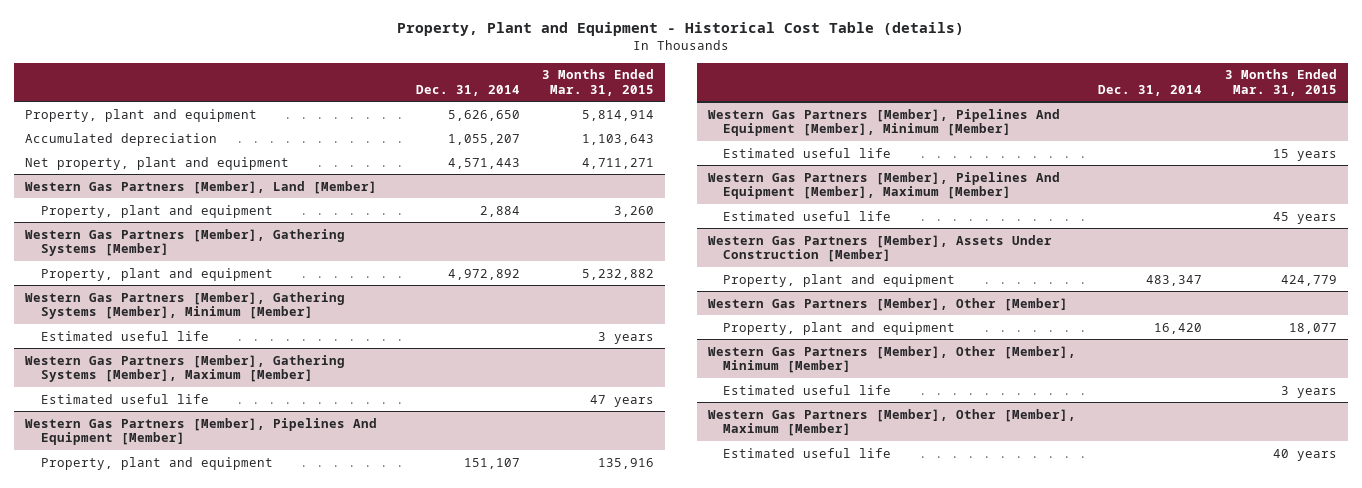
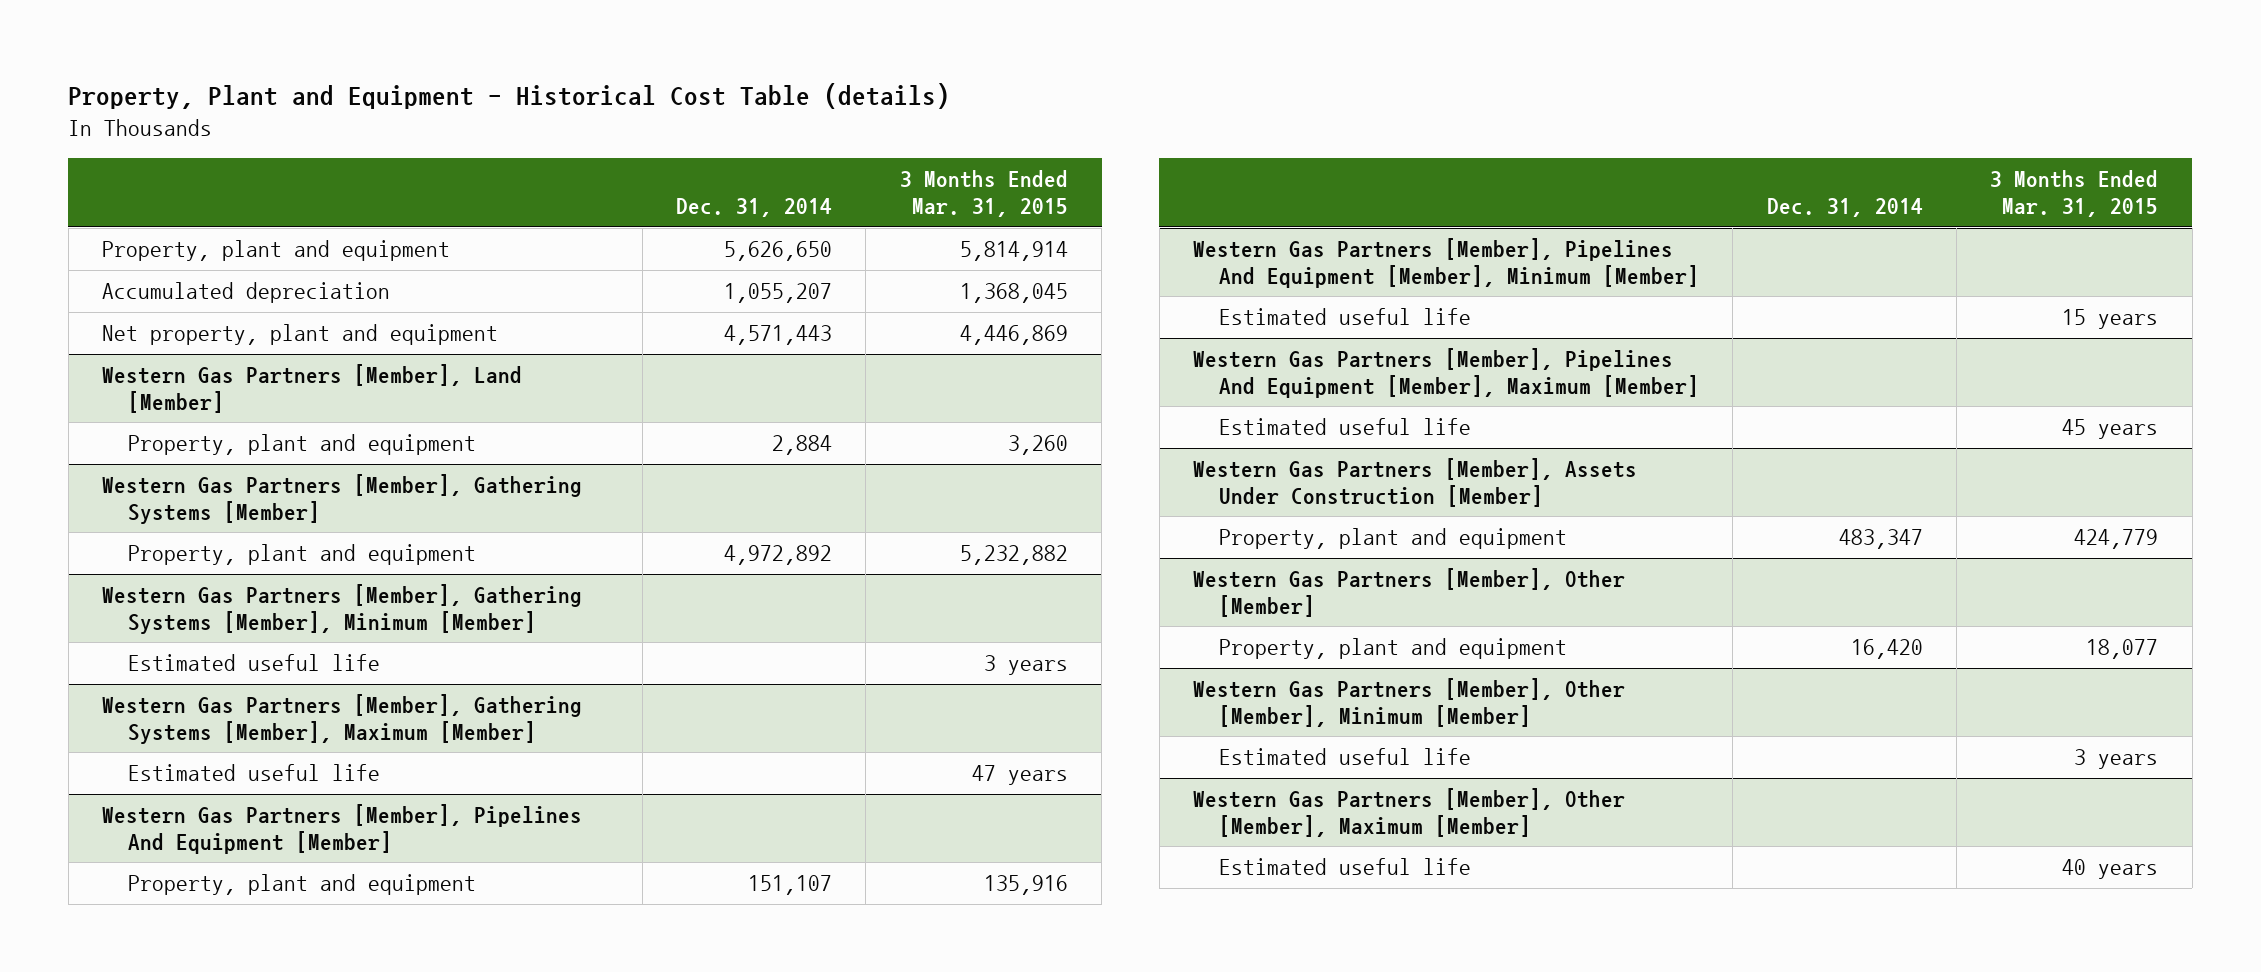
- Accumulated depreciation | 1,055,207 | 1,103,643
- Net property, plant and equipment | 4,571,443 | 4,711,271
+ Accumulated depreciation | 1,055,207 | 1,368,045
+ Net property, plant and equipment | 4,571,443 | 4,446,869

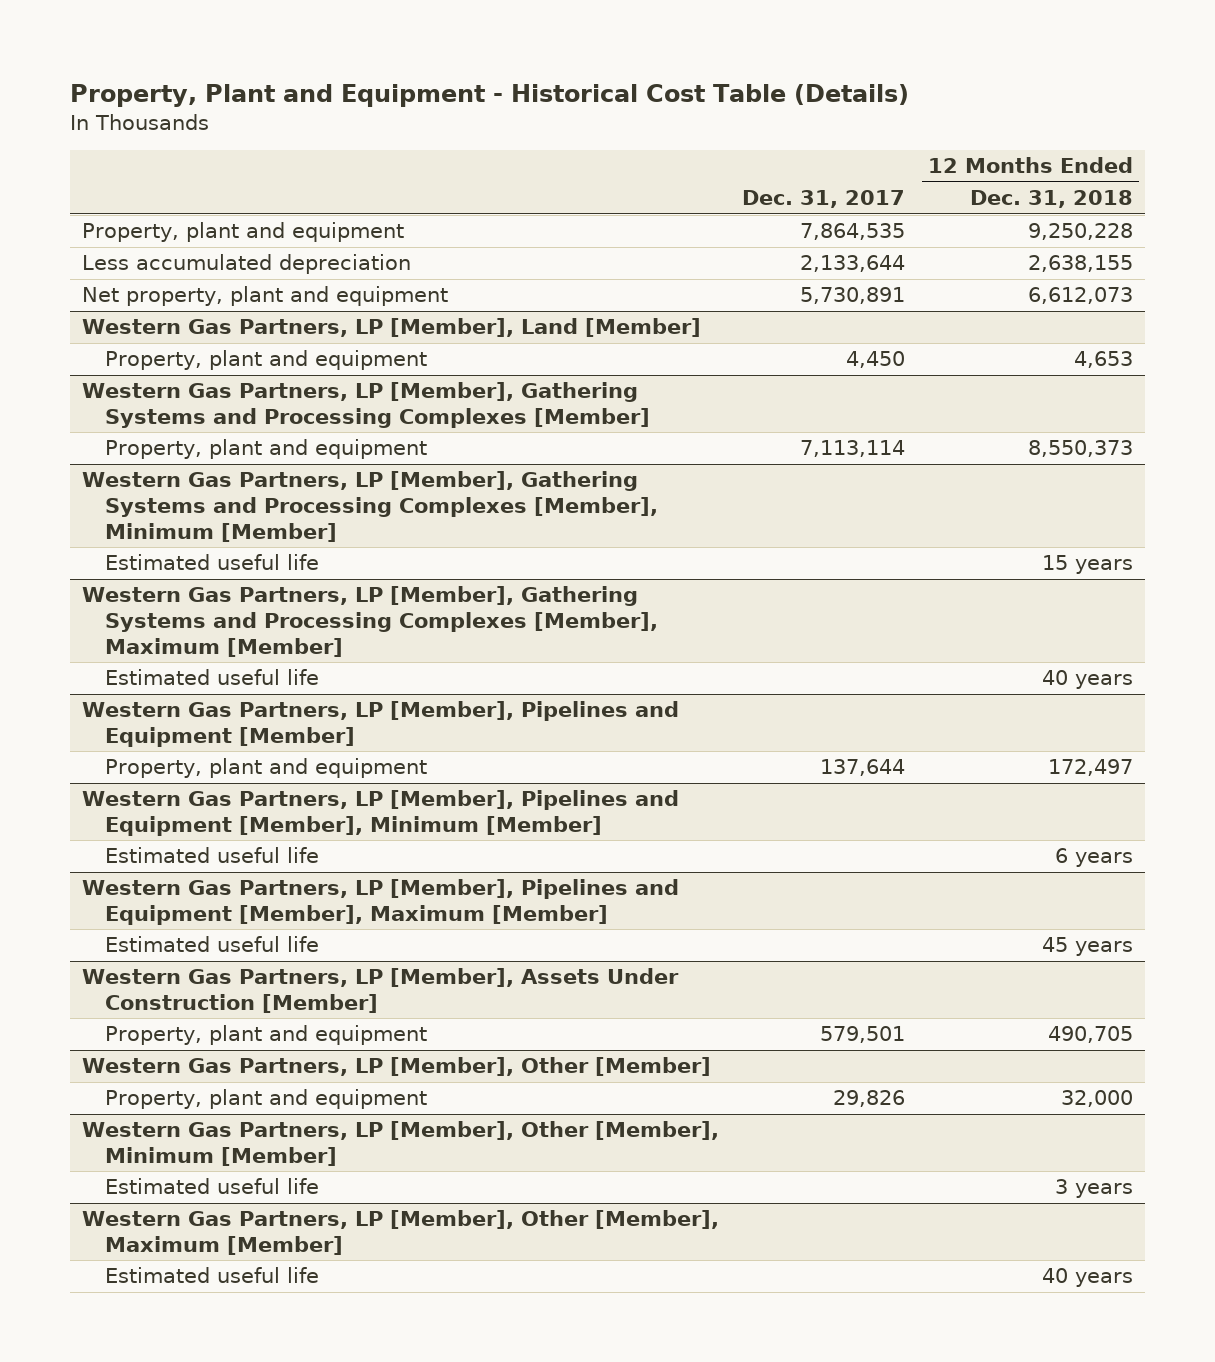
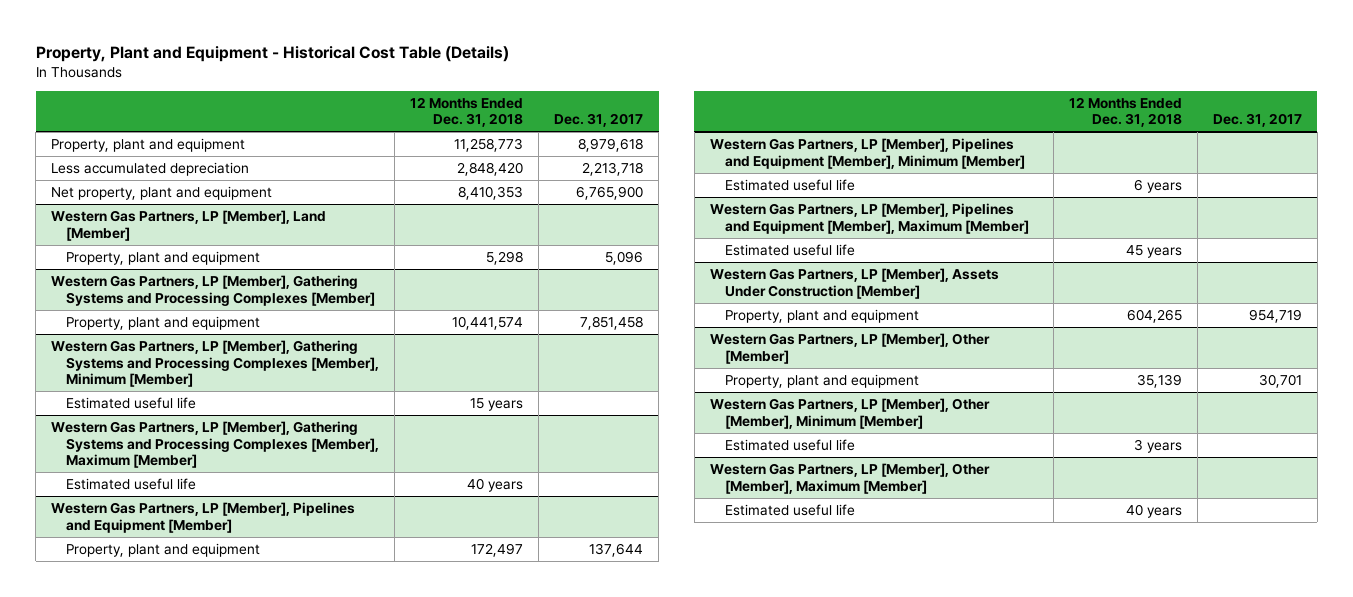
- | Dec. 31, 2017 | 12 Months Ended Dec. 31, 2018
+ | 12 Months Ended Dec. 31, 2018 | Dec. 31, 2017
- Property, plant and equipment | 7,864,535 | 9,250,228
- Less accumulated depreciation | 2,133,644 | 2,638,155
- Net property, plant and equipment | 5,730,891 | 6,612,073
+ Property, plant and equipment | 11,258,773 | 8,979,618
+ Less accumulated depreciation | 2,848,420 | 2,213,718
+ Net property, plant and equipment | 8,410,353 | 6,765,900
@ Western Gas Partners, LP [Member], Land [Member]
- Property, plant and equipment | 4,450 | 4,653
+ Property, plant and equipment | 5,298 | 5,096
@ Western Gas Partners, LP [Member], Gathering Systems and Processing Complexes [Member]
- Property, plant and equipment | 7,113,114 | 8,550,373
+ Property, plant and equipment | 10,441,574 | 7,851,458
@ Western Gas Partners, LP [Member], Assets Under Construction [Member]
- Property, plant and equipment | 579,501 | 490,705
+ Property, plant and equipment | 604,265 | 954,719
@ Western Gas Partners, LP [Member], Other [Member]
- Property, plant and equipment | 29,826 | 32,000
+ Property, plant and equipment | 35,139 | 30,701

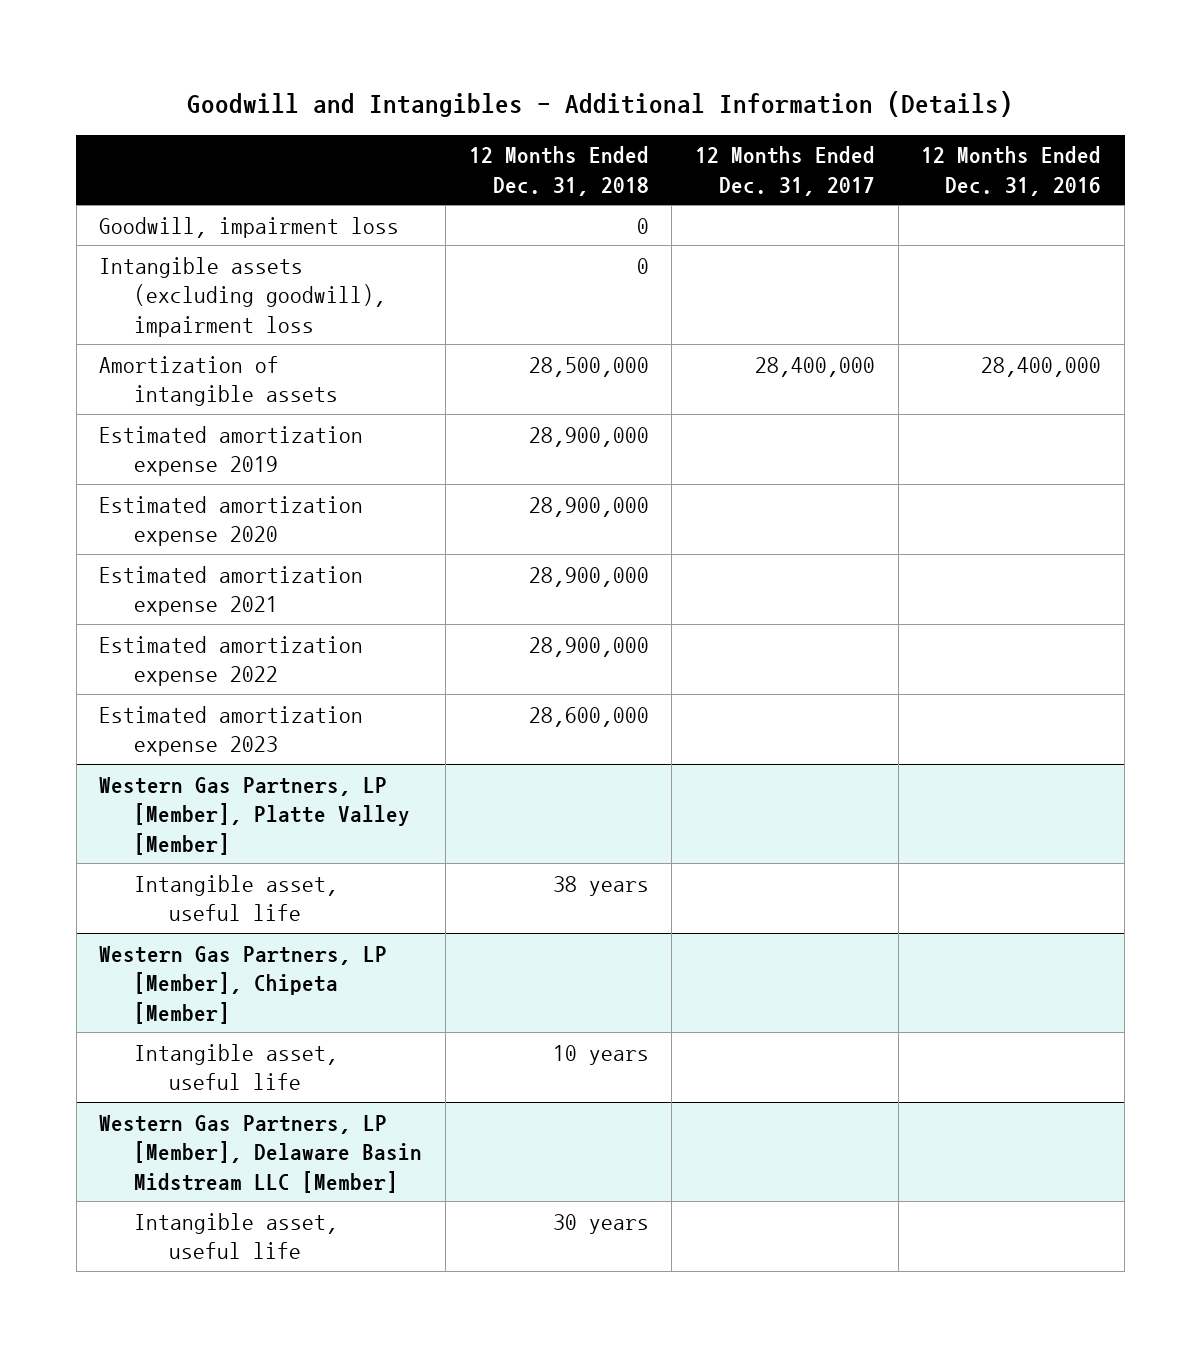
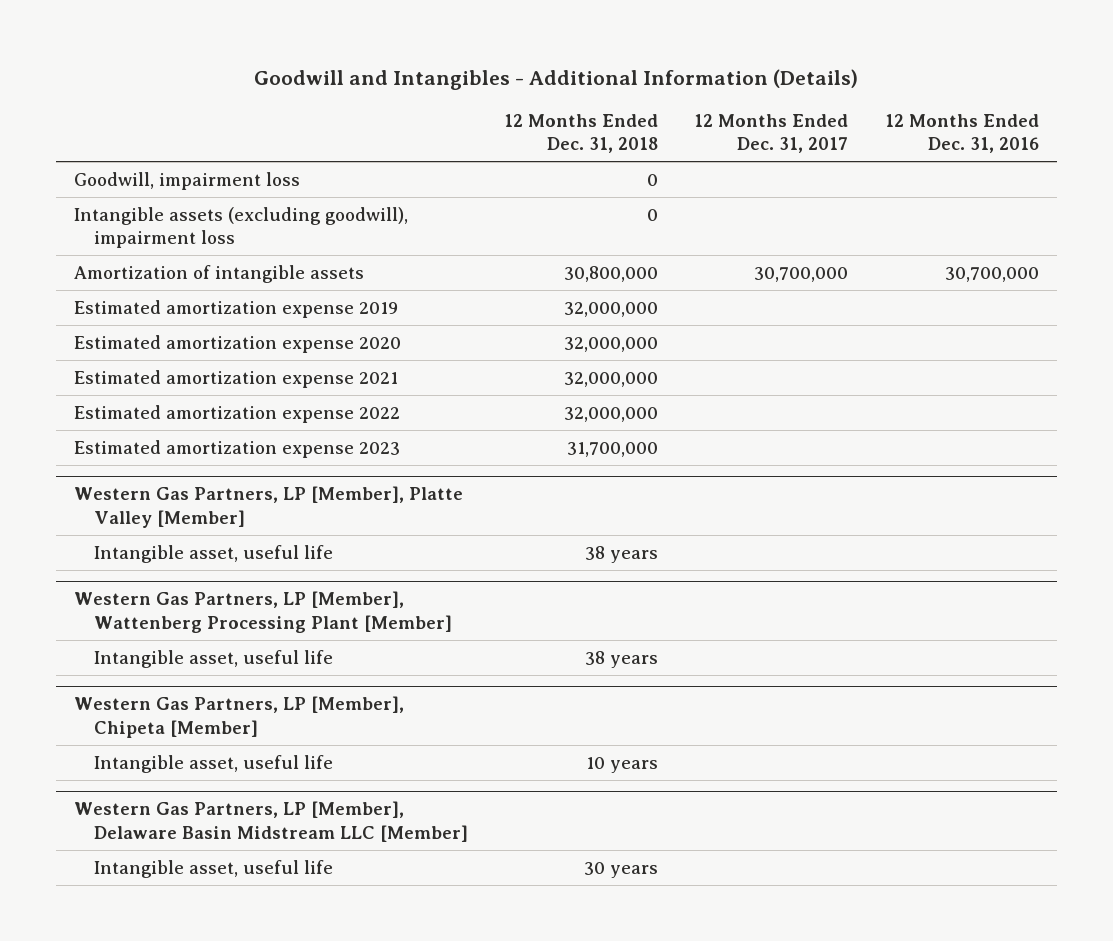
- Amortization of intangible assets | 28,500,000 | 28,400,000 | 28,400,000
- Estimated amortization expense 2019 | 28,900,000 | |
- Estimated amortization expense 2020 | 28,900,000 | |
- Estimated amortization expense 2021 | 28,900,000 | |
- Estimated amortization expense 2022 | 28,900,000 | |
- Estimated amortization expense 2023 | 28,600,000 | |
+ Amortization of intangible assets | 30,800,000 | 30,700,000 | 30,700,000
+ Estimated amortization expense 2019 | 32,000,000 | |
+ Estimated amortization expense 2020 | 32,000,000 | |
+ Estimated amortization expense 2021 | 32,000,000 | |
+ Estimated amortization expense 2022 | 32,000,000 | |
+ Estimated amortization expense 2023 | 31,700,000 | |
+ Western Gas Partners, LP [Member], Wattenberg Processing Plant [Member]
+ Intangible asset, useful life | 38 years | |

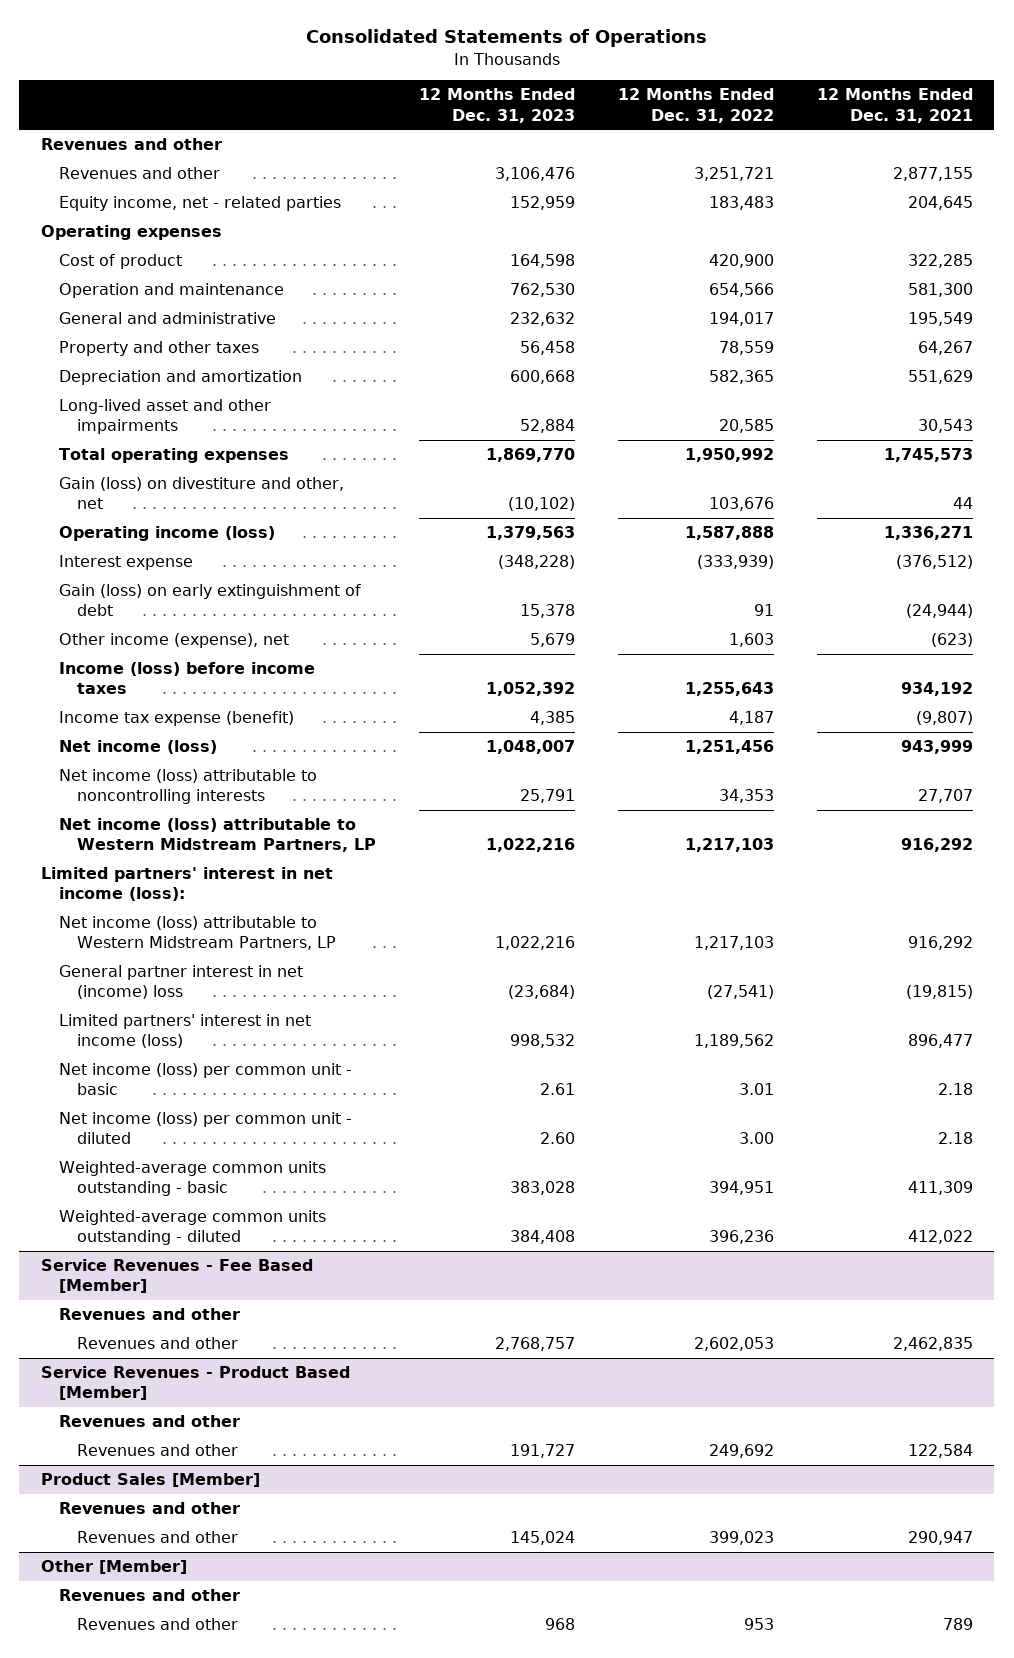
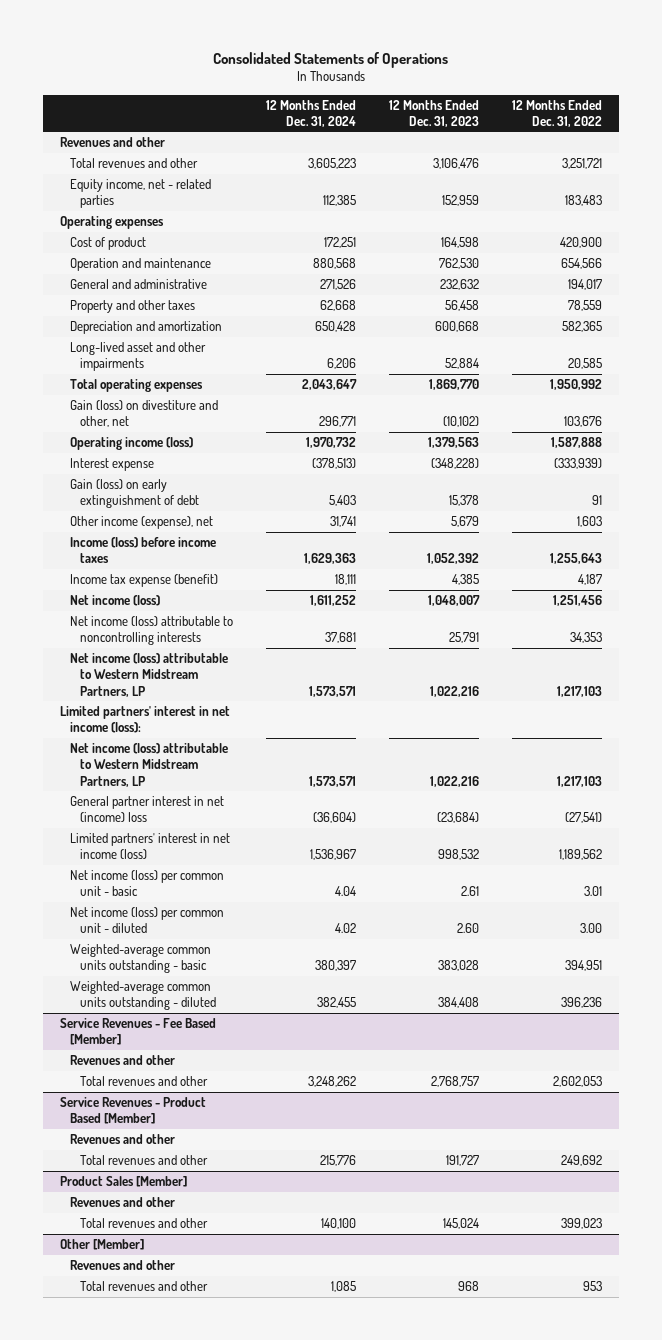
- | 12 Months Ended Dec. 31, 2023 | 12 Months Ended Dec. 31, 2022 | 12 Months Ended Dec. 31, 2021
+ | 12 Months Ended Dec. 31, 2024 | 12 Months Ended Dec. 31, 2023 | 12 Months Ended Dec. 31, 2022
- Revenues and other | 3,106,476 | 3,251,721 | 2,877,155
+ Total revenues and other | 3,605,223 | 3,106,476 | 3,251,721
@ Service Revenues - Fee Based [Member]
- Revenues and other | 2,768,757 | 2,602,053 | 2,462,835
+ Total revenues and other | 3,248,262 | 2,768,757 | 2,602,053
@ Service Revenues - Product Based [Member]
- Revenues and other | 191,727 | 249,692 | 122,584
+ Total revenues and other | 215,776 | 191,727 | 249,692
@ Product Sales [Member]
- Revenues and other | 145,024 | 399,023 | 290,947
+ Total revenues and other | 140,100 | 145,024 | 399,023
@ Other [Member]
- Revenues and other | 968 | 953 | 789
+ Total revenues and other | 1,085 | 968 | 953

